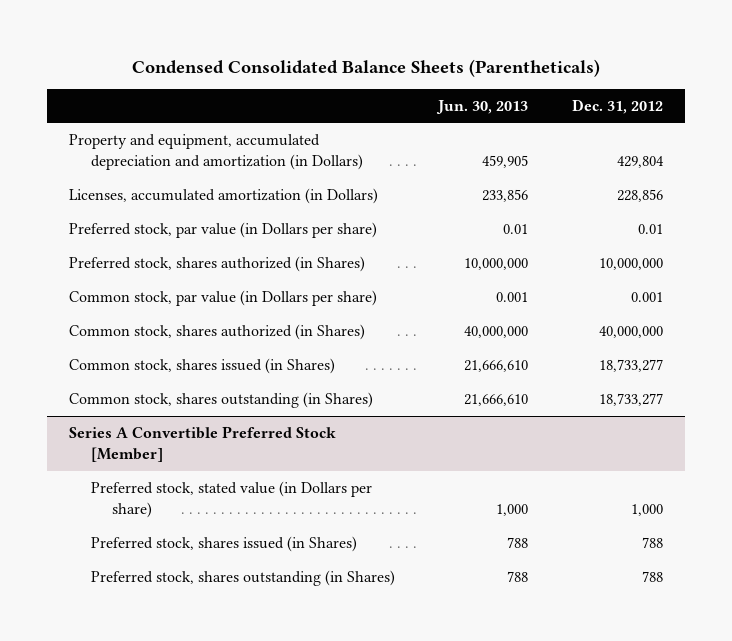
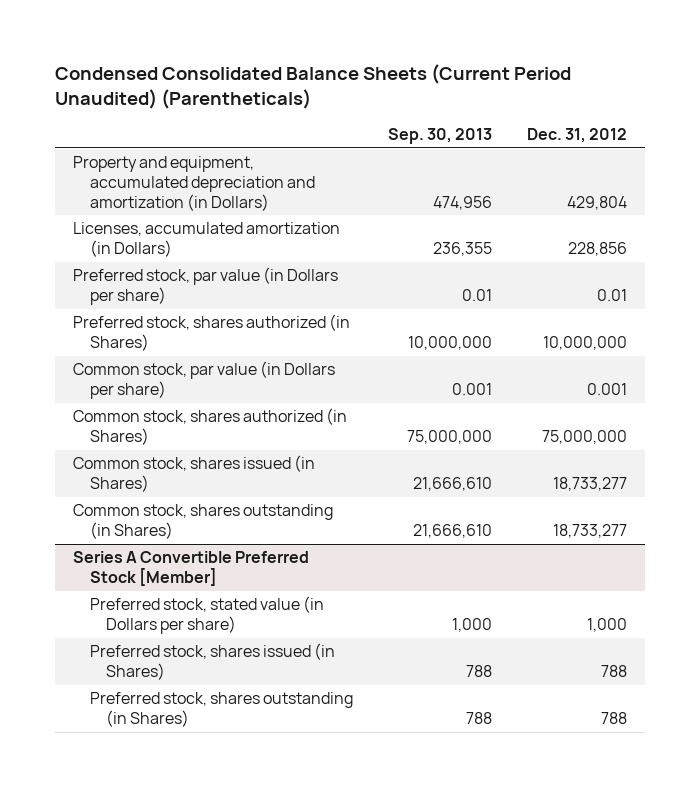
- Condensed Consolidated Balance Sheets (Parentheticals)
+ Condensed Consolidated Balance Sheets (Current Period Unaudited) (Parentheticals)
- | Jun. 30, 2013 | Dec. 31, 2012
+ | Sep. 30, 2013 | Dec. 31, 2012
- Common stock, shares authorized (in Shares) | 40,000,000 | 40,000,000
+ Common stock, shares authorized (in Shares) | 75,000,000 | 75,000,000

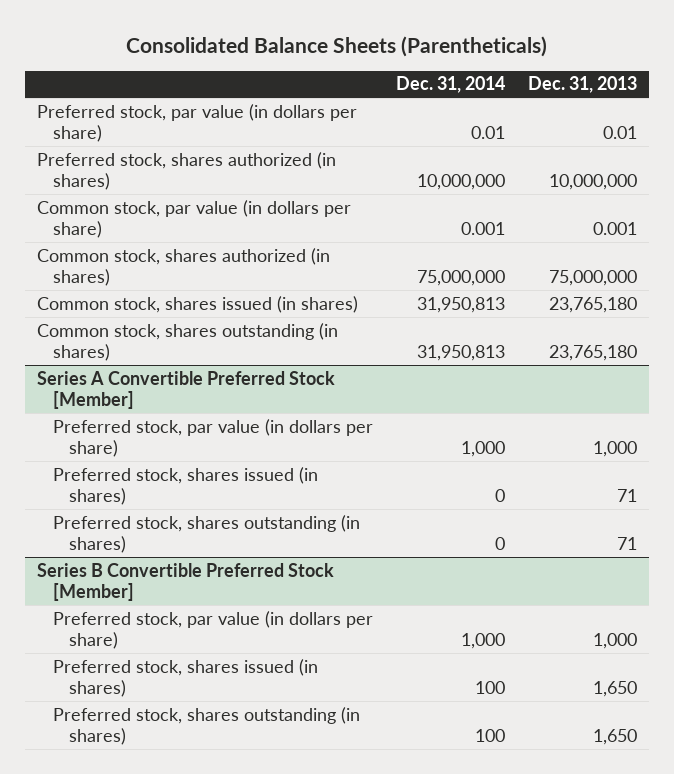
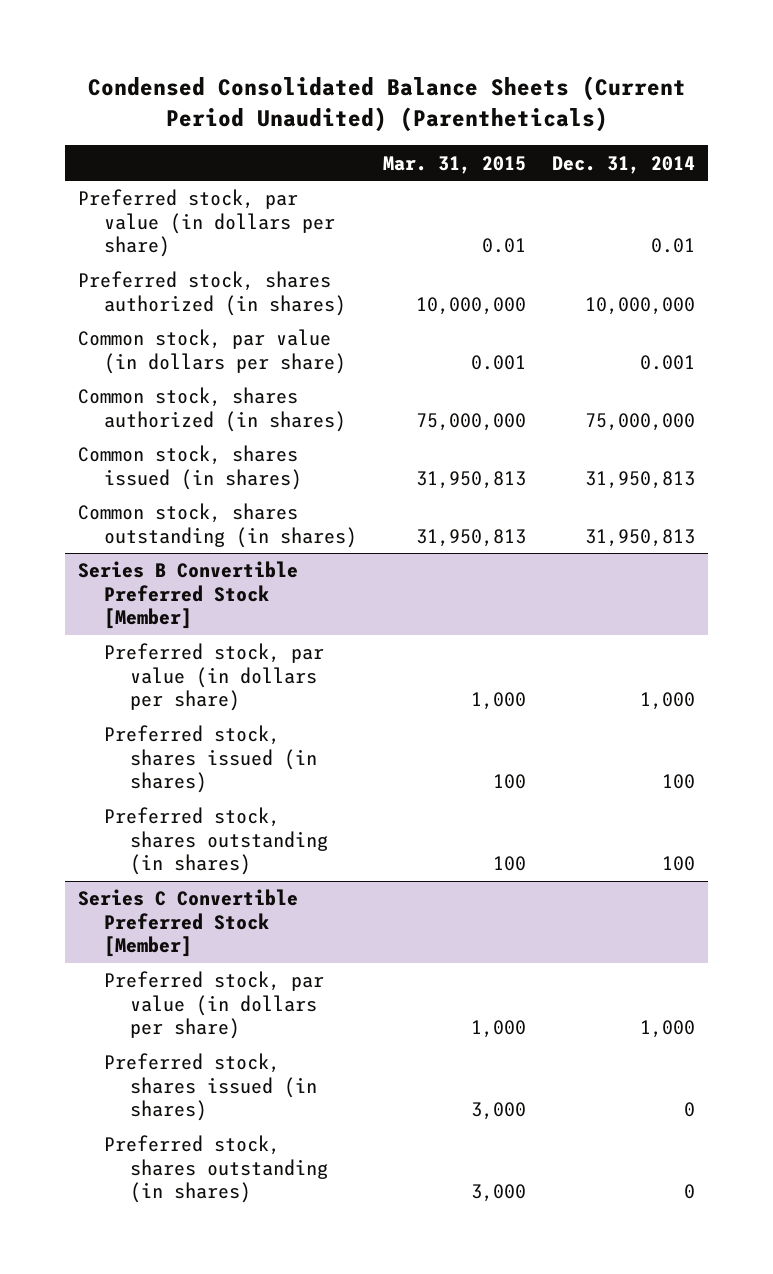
- Consolidated Balance Sheets (Parentheticals)
+ Condensed Consolidated Balance Sheets (Current Period Unaudited) (Parentheticals)
- | Dec. 31, 2014 | Dec. 31, 2013
+ | Mar. 31, 2015 | Dec. 31, 2014
- Series A Convertible Preferred Stock [Member]
- Preferred stock, par value (in dollars per share) | 1,000 | 1,000
- Preferred stock, shares issued (in shares) | 0 | 71
- Preferred stock, shares outstanding (in shares) | 0 | 71
+ Series C Convertible Preferred Stock [Member]
+ Preferred stock, par value (in dollars per share) | 1,000 | 1,000
+ Preferred stock, shares issued (in shares) | 3,000 | 0
+ Preferred stock, shares outstanding (in shares) | 3,000 | 0

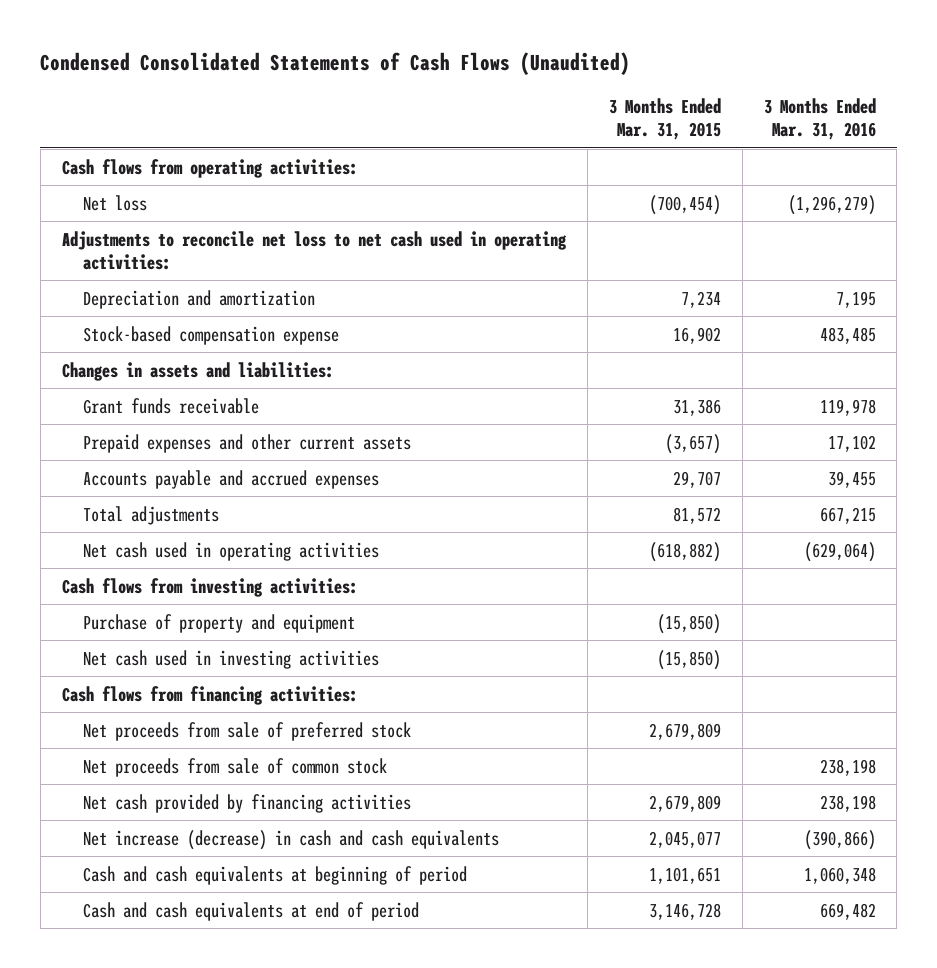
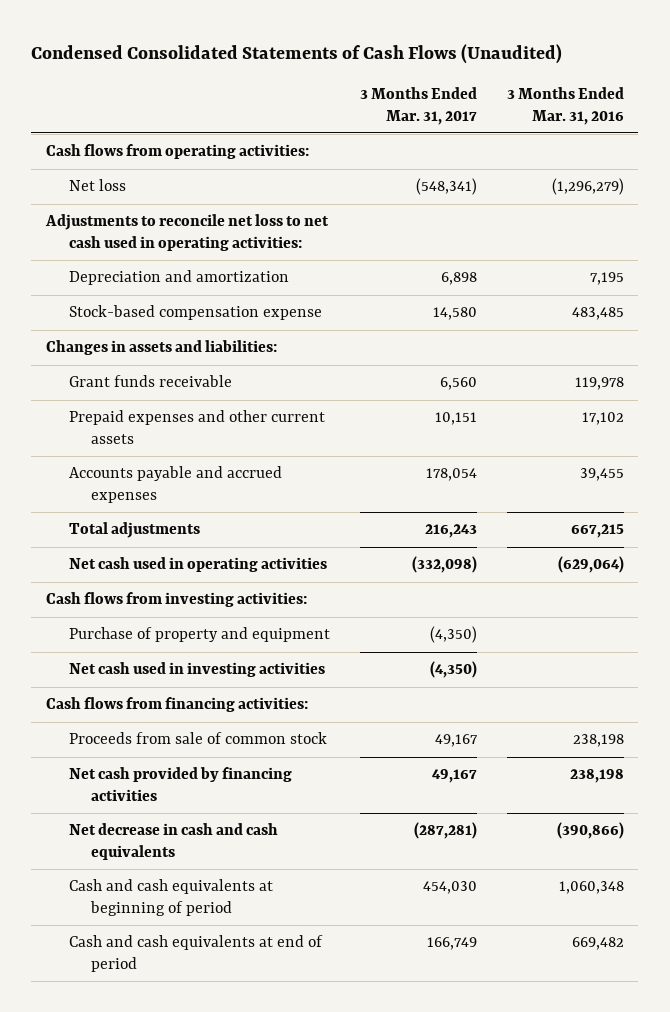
- | 3 Months Ended Mar. 31, 2015 | 3 Months Ended Mar. 31, 2016
+ | 3 Months Ended Mar. 31, 2017 | 3 Months Ended Mar. 31, 2016
- Net proceeds from sale of preferred stock | 2,679,809 |
- Net proceeds from sale of common stock | | 238,198
+ Proceeds from sale of common stock | 49,167 | 238,198
- Net increase (decrease) in cash and cash equivalents | 2,045,077 | (390,866)
+ Net decrease in cash and cash equivalents | (287,281) | (390,866)

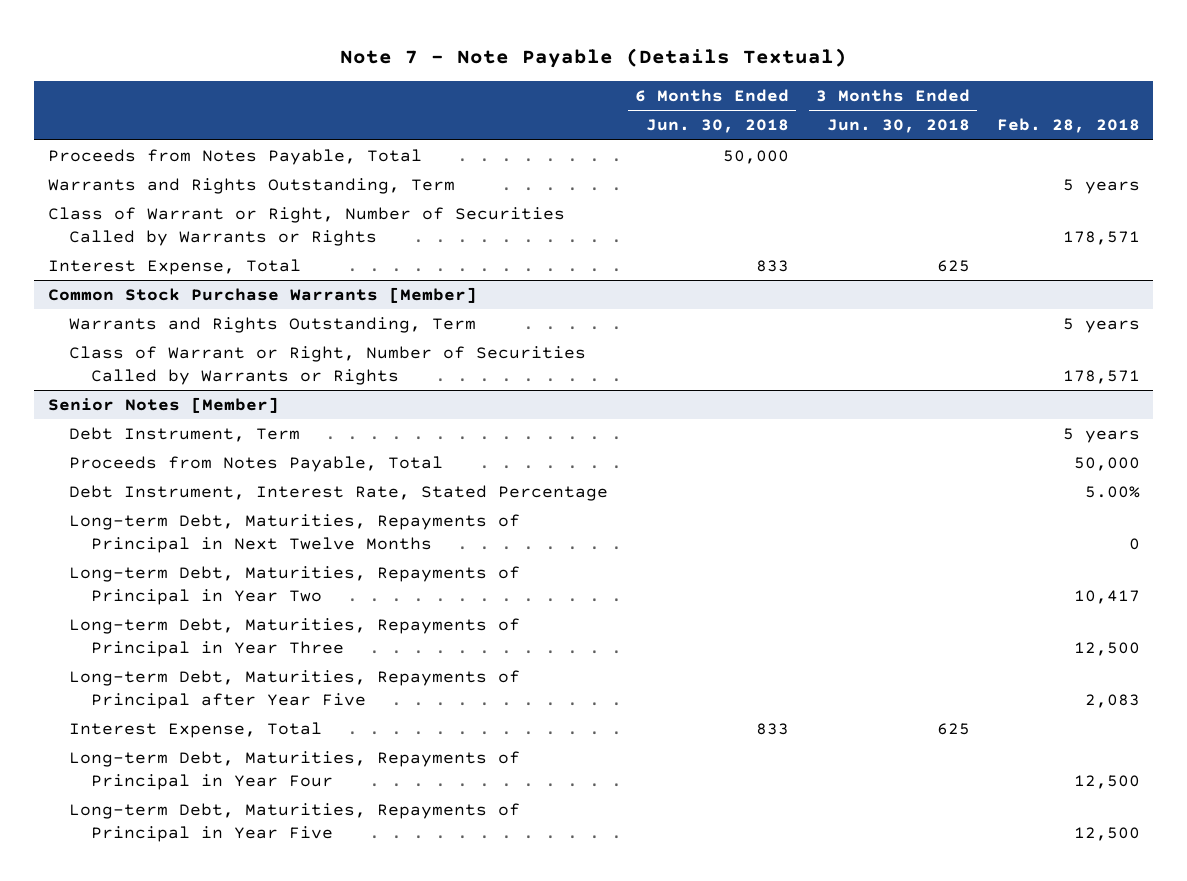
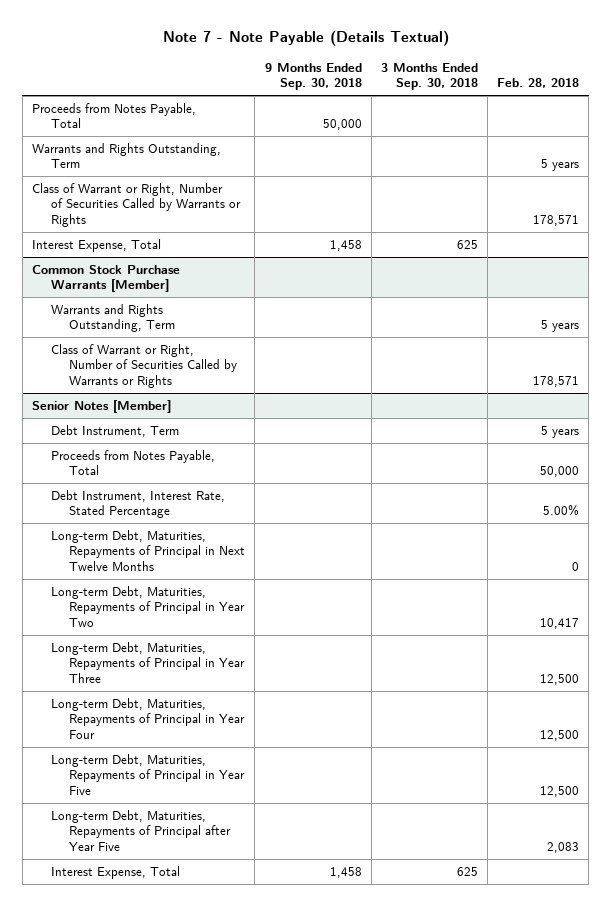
- | 6 Months Ended Jun. 30, 2018 | 3 Months Ended Jun. 30, 2018 | Feb. 28, 2018
+ | 9 Months Ended Sep. 30, 2018 | 3 Months Ended Sep. 30, 2018 | Feb. 28, 2018
@ Senior Notes [Member]
moved down: Long-term Debt, Maturities, Repayments of Principal after Year Five | | | 2,083
moved down: Interest Expense, Total | 1,458 | 625 |

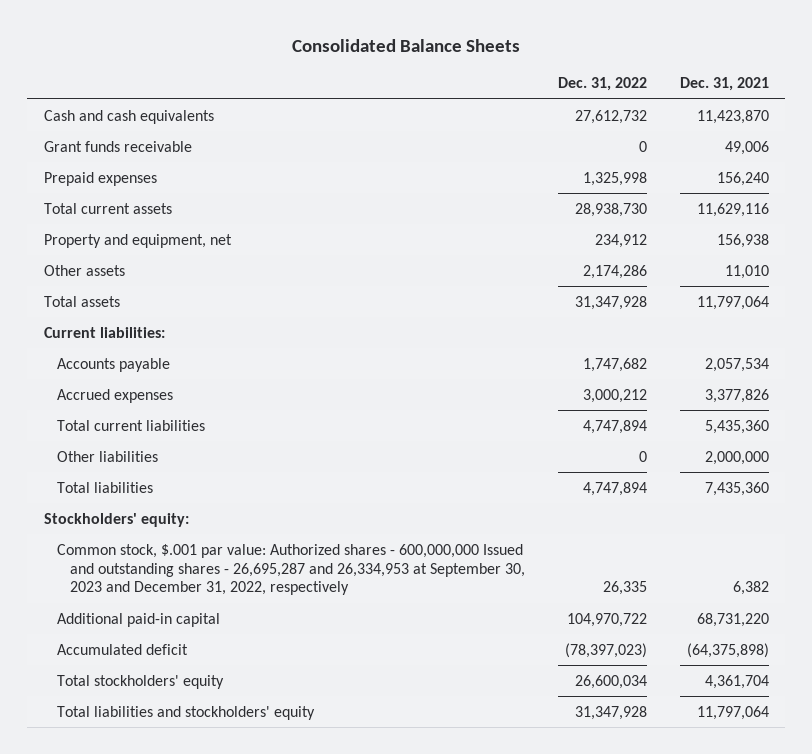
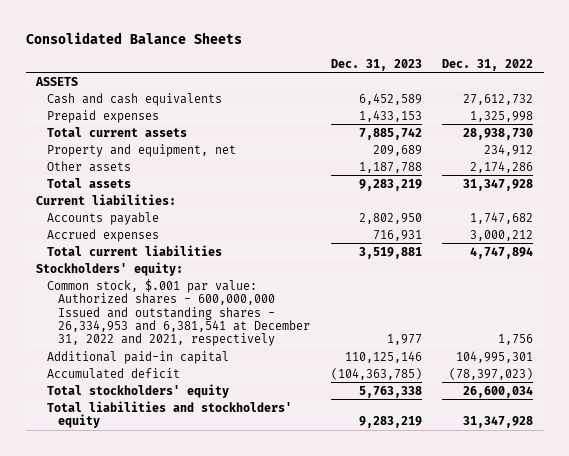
- | Dec. 31, 2022 | Dec. 31, 2021
+ | Dec. 31, 2023 | Dec. 31, 2022
+ ASSETS
- Grant funds receivable | 0 | 49,006
- Other liabilities | 0 | 2,000,000
- Total liabilities | 4,747,894 | 7,435,360
- Common stock, $.001 par value: Authorized shares - 600,000,000 Issued and outstanding shares - 26,695,287 and 26,334,953 at September 30, 2023 and December 31, 2022, respectively | 26,335 | 6,382
- Additional paid-in capital | 104,970,722 | 68,731,220
+ Common stock, $.001 par value: Authorized shares - 600,000,000 Issued and outstanding shares - 26,334,953 and 6,381,541 at December 31, 2022 and 2021, respectively | 1,977 | 1,756
+ Additional paid-in capital | 110,125,146 | 104,995,301

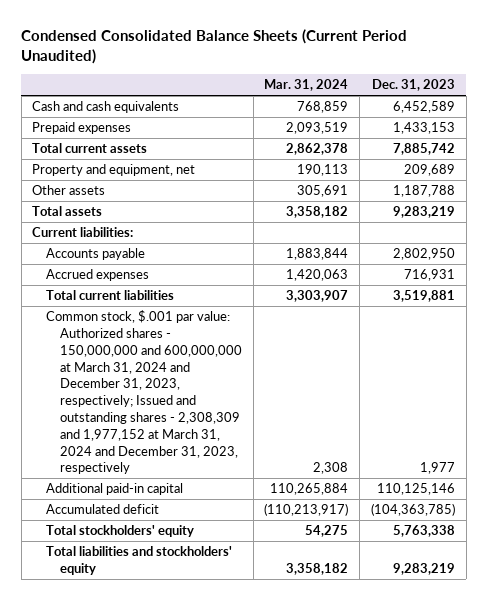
- Consolidated Balance Sheets
+ Condensed Consolidated Balance Sheets (Current Period Unaudited)
- | Dec. 31, 2023 | Dec. 31, 2022
+ | Mar. 31, 2024 | Dec. 31, 2023
- ASSETS
- Stockholders' equity:
- Common stock, $.001 par value: Authorized shares - 600,000,000 Issued and outstanding shares - 26,334,953 and 6,381,541 at December 31, 2022 and 2021, respectively | 1,977 | 1,756
+ Common stock, $.001 par value: Authorized shares - 150,000,000 and 600,000,000 at March 31, 2024 and December 31, 2023, respectively; Issued and outstanding shares - 2,308,309 and 1,977,152 at March 31, 2024 and December 31, 2023, respectively | 2,308 | 1,977

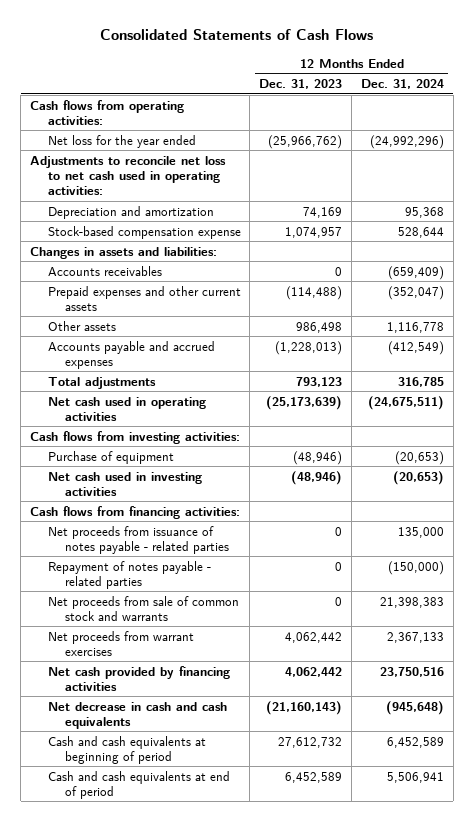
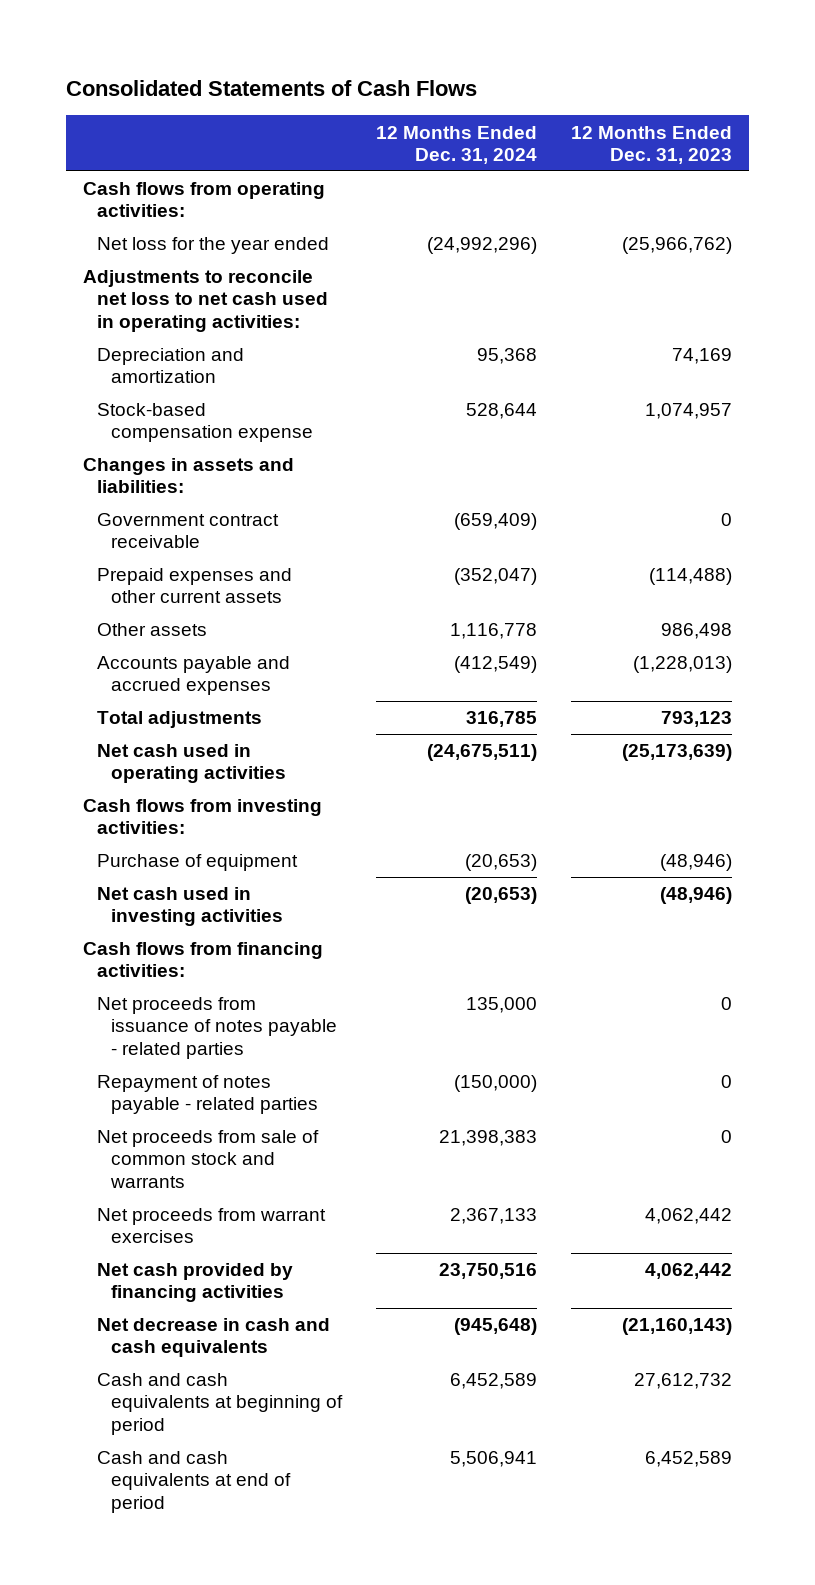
- | 12 Months Ended Dec. 31, 2023 | 12 Months Ended Dec. 31, 2024
+ | 12 Months Ended Dec. 31, 2024 | 12 Months Ended Dec. 31, 2023
- Accounts receivables | 0 | (659,409)
+ Government contract receivable | (659,409) | 0

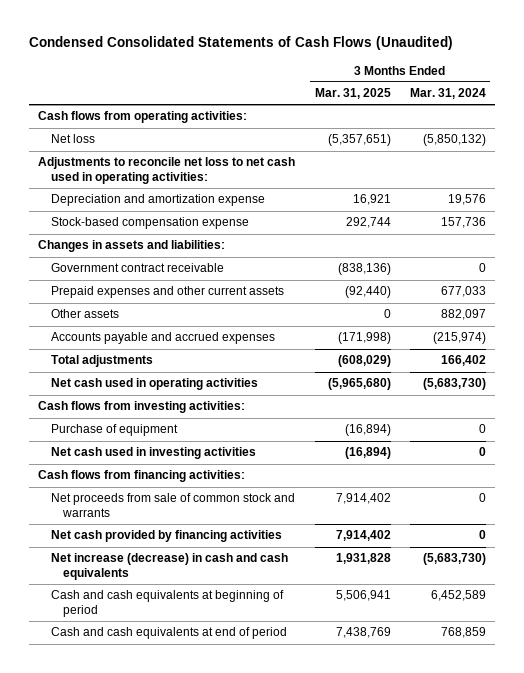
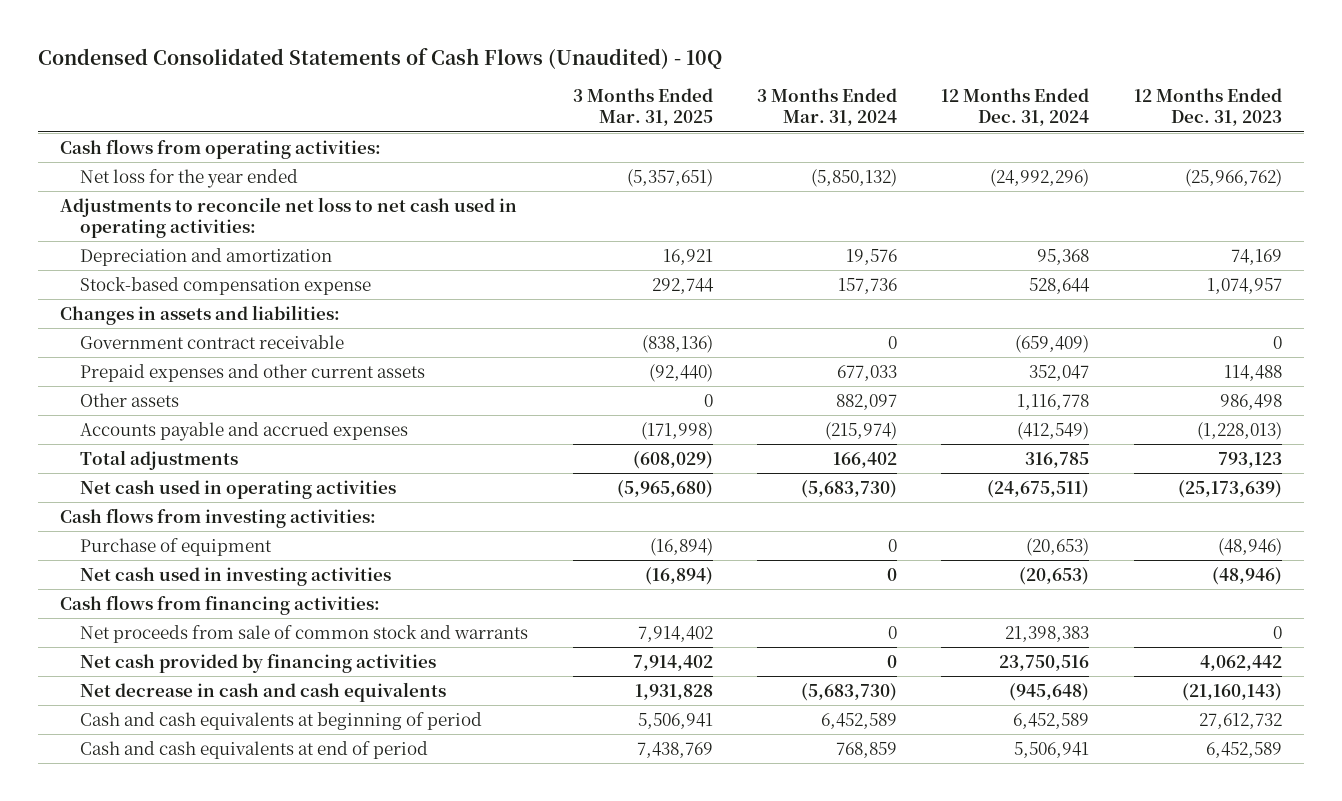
- Condensed Consolidated Statements of Cash Flows (Unaudited)
+ Condensed Consolidated Statements of Cash Flows (Unaudited) - 10Q
- | 3 Months Ended Mar. 31, 2025 | 3 Months Ended Mar. 31, 2024
+ | 3 Months Ended Mar. 31, 2025 | 3 Months Ended Mar. 31, 2024 | 12 Months Ended Dec. 31, 2024 | 12 Months Ended Dec. 31, 2023
- Net loss | (5,357,651) | (5,850,132)
+ Net loss for the year ended | (5,357,651) | (5,850,132) | (24,992,296) | (25,966,762)
- Depreciation and amortization expense | 16,921 | 19,576
+ Depreciation and amortization | 16,921 | 19,576 | 95,368 | 74,169
- Net increase (decrease) in cash and cash equivalents | 1,931,828 | (5,683,730)
+ Net decrease in cash and cash equivalents | 1,931,828 | (5,683,730) | (945,648) | (21,160,143)

